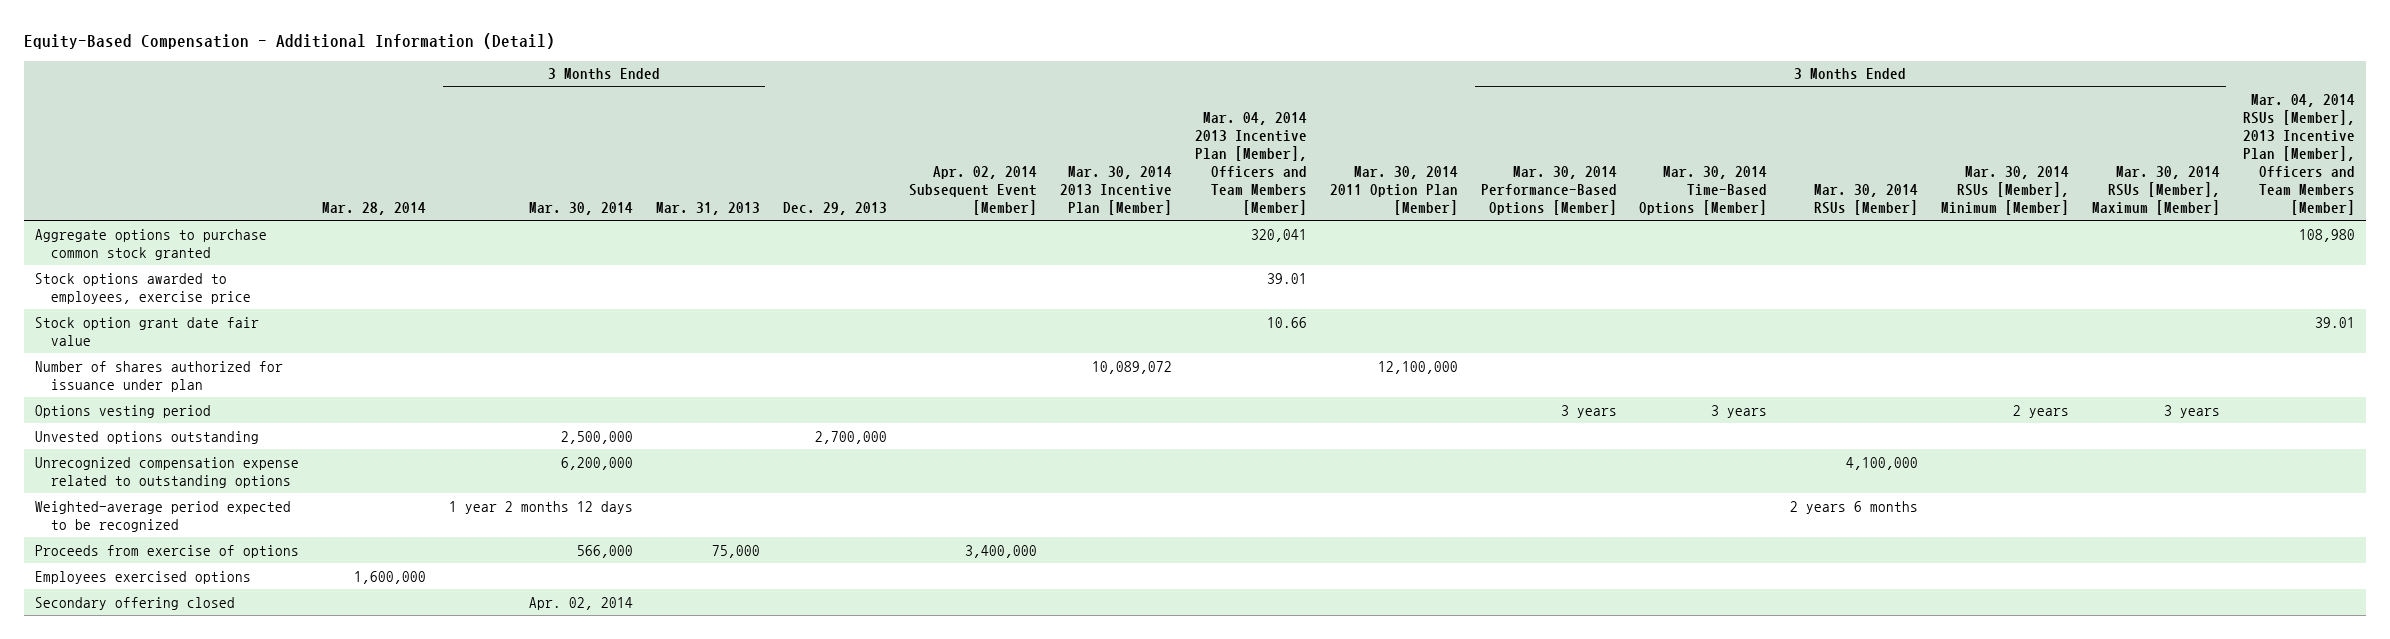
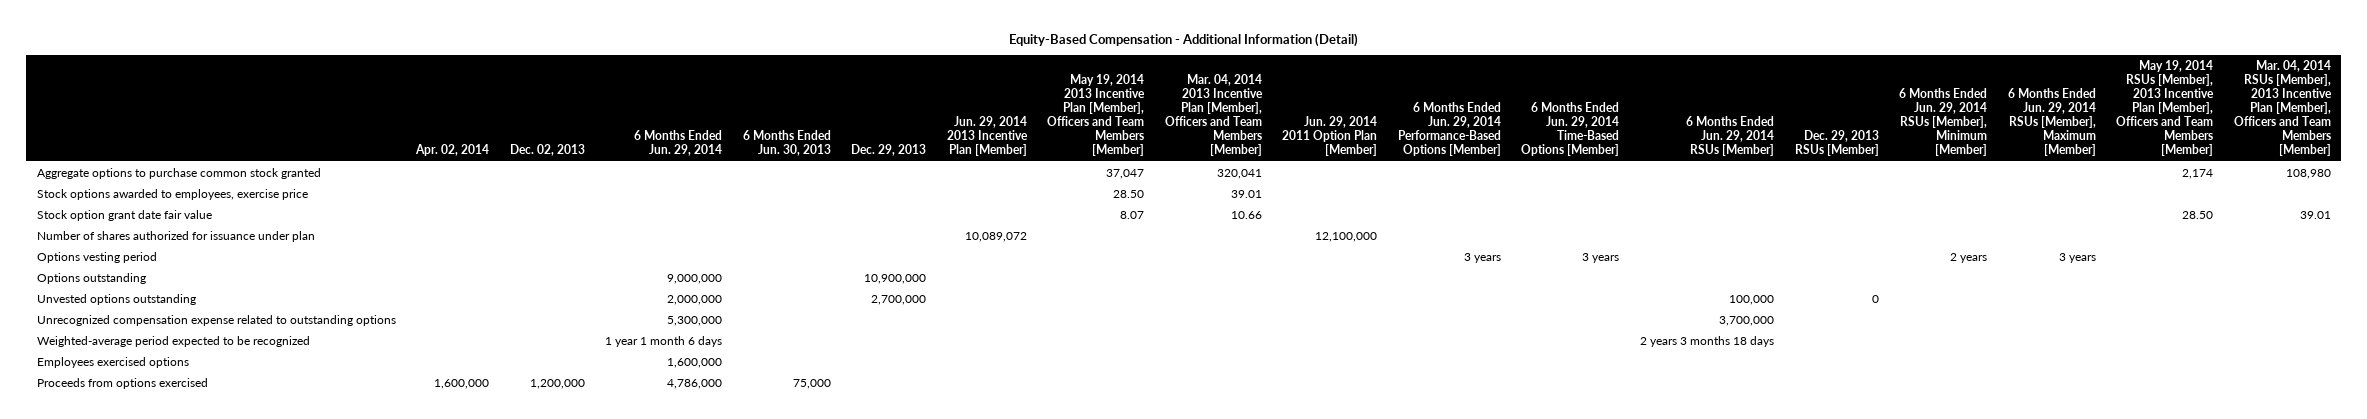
- | Mar. 28, 2014 | 3 Months Ended Mar. 30, 2014 | 3 Months Ended Mar. 31, 2013 | Dec. 29, 2013 | Apr. 02, 2014 Subsequent Event [Member] | Mar. 30, 2014 2013 Incentive Plan [Member] | Mar. 04, 2014 2013 Incentive Plan [Member], Officers and Team Members [Member] | Mar. 30, 2014 2011 Option Plan [Member] | 3 Months Ended Mar. 30, 2014 Performance-Based Options [Member] | 3 Months Ended Mar. 30, 2014 Time-Based Options [Member] | 3 Months Ended Mar. 30, 2014 RSUs [Member] | 3 Months Ended Mar. 30, 2014 RSUs [Member], Minimum [Member] | 3 Months Ended Mar. 30, 2014 RSUs [Member], Maximum [Member] | Mar. 04, 2014 RSUs [Member], 2013 Incentive Plan [Member], Officers and Team Members [Member]
+ | Apr. 02, 2014 | Dec. 02, 2013 | 6 Months Ended Jun. 29, 2014 | 6 Months Ended Jun. 30, 2013 | Dec. 29, 2013 | Jun. 29, 2014 2013 Incentive Plan [Member] | May 19, 2014 2013 Incentive Plan [Member], Officers and Team Members [Member] | Mar. 04, 2014 2013 Incentive Plan [Member], Officers and Team Members [Member] | Jun. 29, 2014 2011 Option Plan [Member] | 6 Months Ended Jun. 29, 2014 Performance-Based Options [Member] | 6 Months Ended Jun. 29, 2014 Time-Based Options [Member] | 6 Months Ended Jun. 29, 2014 RSUs [Member] | Dec. 29, 2013 RSUs [Member] | 6 Months Ended Jun. 29, 2014 RSUs [Member], Minimum [Member] | 6 Months Ended Jun. 29, 2014 RSUs [Member], Maximum [Member] | May 19, 2014 RSUs [Member], 2013 Incentive Plan [Member], Officers and Team Members [Member] | Mar. 04, 2014 RSUs [Member], 2013 Incentive Plan [Member], Officers and Team Members [Member]
+ Options outstanding | | | 9,000,000 | | 10,900,000 | | | | | | | | | | | |
- Proceeds from exercise of options | | 566,000 | 75,000 | | 3,400,000 | | | | | | | | |
- Secondary offering closed | | Apr. 02, 2014 | | | | | | | | | | | |
+ Proceeds from options exercised | 1,600,000 | 1,200,000 | 4,786,000 | 75,000 | | | | | | | | | | | | |

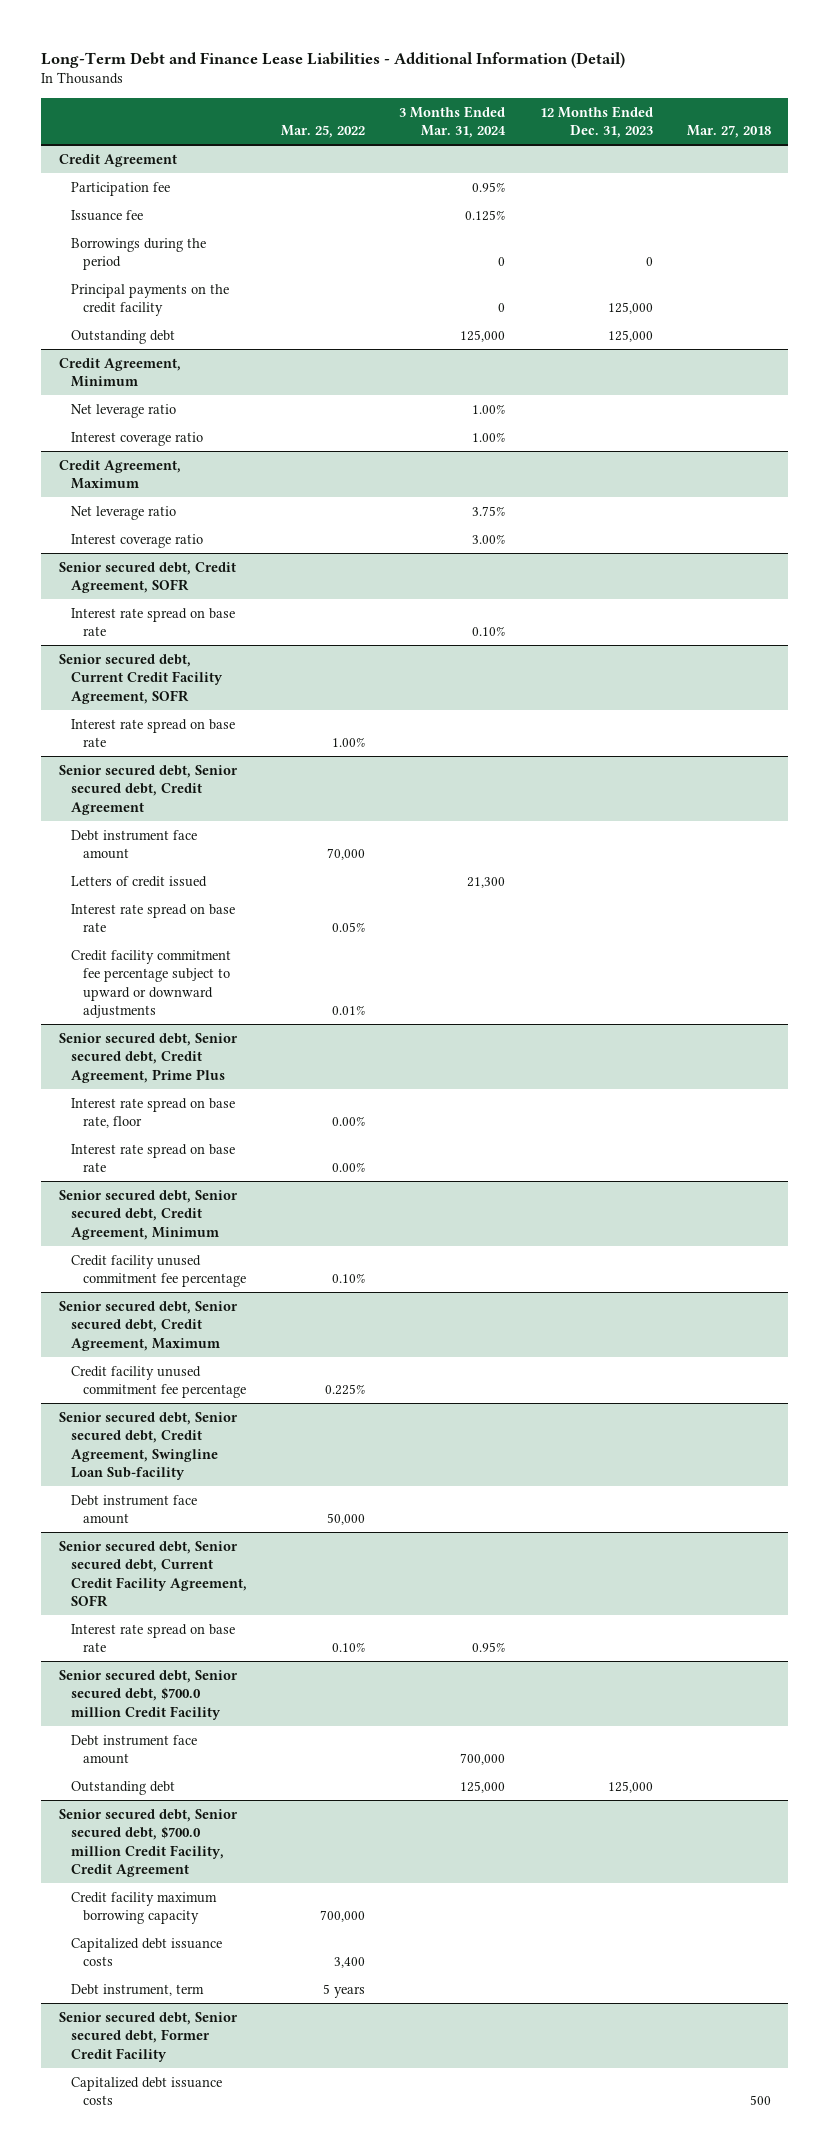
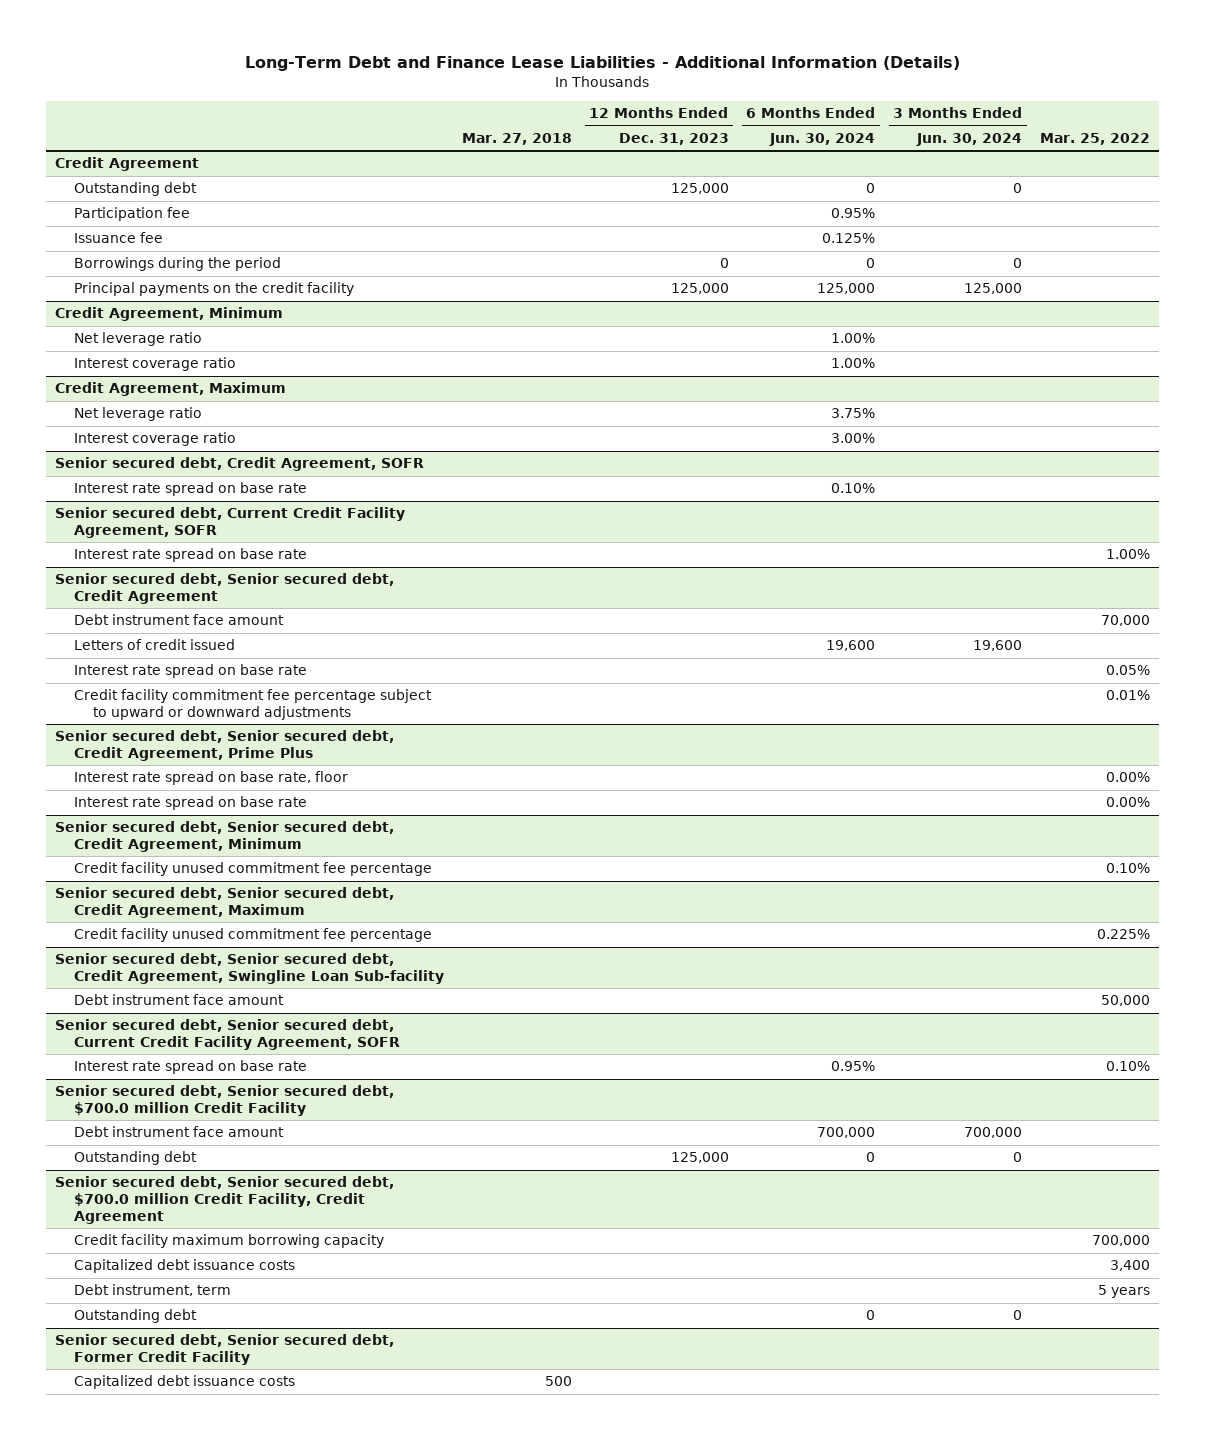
- Long-Term Debt and Finance Lease Liabilities - Additional Information (Detail)
+ Long-Term Debt and Finance Lease Liabilities - Additional Information (Details)
- | Mar. 25, 2022 | 3 Months Ended Mar. 31, 2024 | 12 Months Ended Dec. 31, 2023 | Mar. 27, 2018
+ | Mar. 27, 2018 | 12 Months Ended Dec. 31, 2023 | 6 Months Ended Jun. 30, 2024 | 3 Months Ended Jun. 30, 2024 | Mar. 25, 2022
@ Credit Agreement
moved up: Outstanding debt | | 125,000 | 0 | 0 |
@ Senior secured debt, Senior secured debt, $700.0 million Credit Facility, Credit Agreement
+ Outstanding debt | | | 0 | 0 |

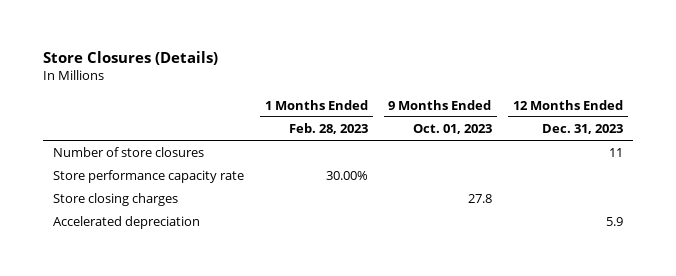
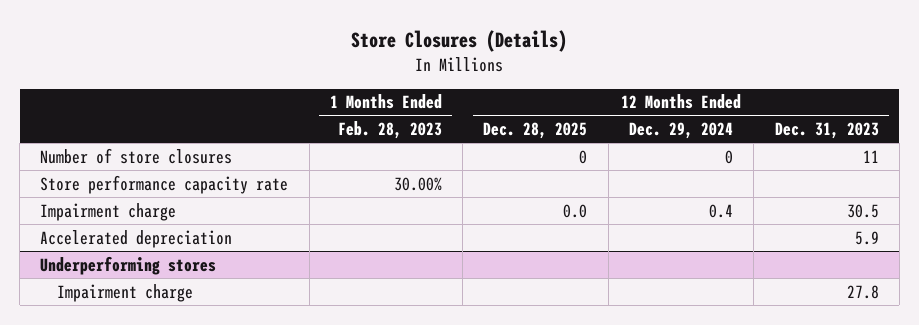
- | 1 Months Ended Feb. 28, 2023 | 9 Months Ended Oct. 01, 2023 | 12 Months Ended Dec. 31, 2023
+ | 1 Months Ended Feb. 28, 2023 | 12 Months Ended Dec. 28, 2025 | 12 Months Ended Dec. 29, 2024 | 12 Months Ended Dec. 31, 2023
- Store closing charges | | 27.8 |
+ Impairment charge | | 0.0 | 0.4 | 30.5
+ Underperforming stores
+ Impairment charge | | | | 27.8

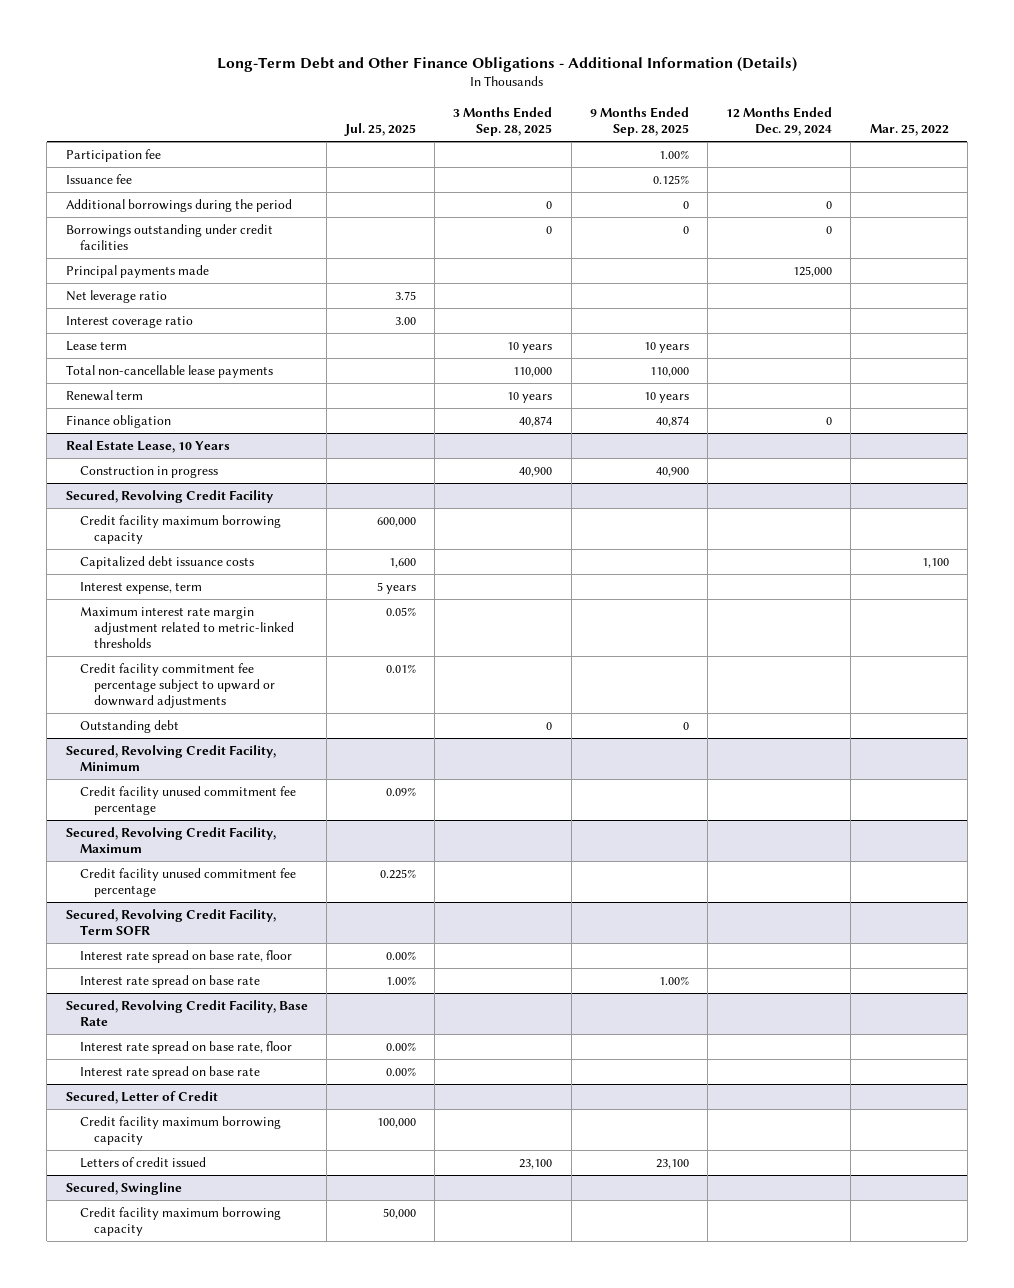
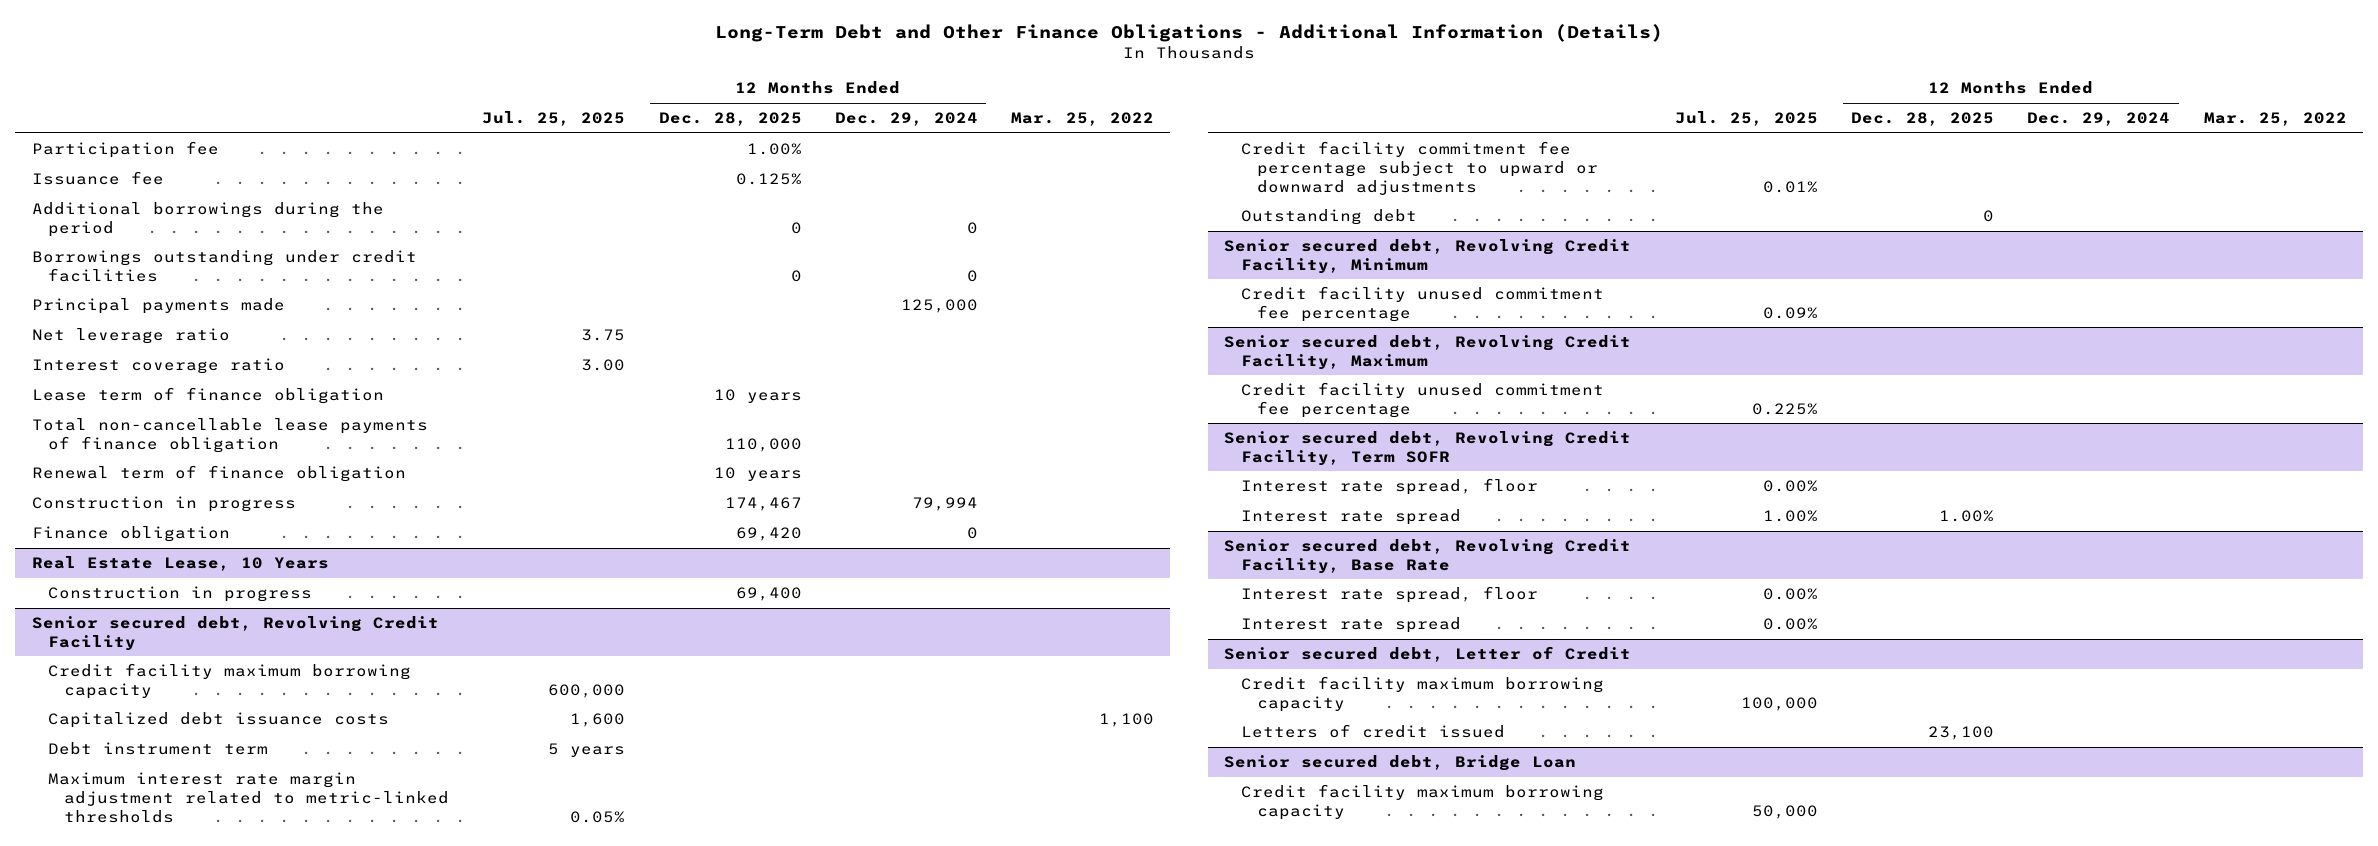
- | Jul. 25, 2025 | 3 Months Ended Sep. 28, 2025 | 9 Months Ended Sep. 28, 2025 | 12 Months Ended Dec. 29, 2024 | Mar. 25, 2022
+ | Jul. 25, 2025 | 12 Months Ended Dec. 28, 2025 | 12 Months Ended Dec. 29, 2024 | Mar. 25, 2022
- Lease term | | 10 years | 10 years | |
- Total non-cancellable lease payments | | 110,000 | 110,000 | |
- Renewal term | | 10 years | 10 years | |
+ Lease term of finance obligation | | 10 years | |
+ Total non-cancellable lease payments of finance obligation | | 110,000 | |
+ Renewal term of finance obligation | | 10 years | |
+ Construction in progress | | 174,467 | 79,994 |
- Secured, Revolving Credit Facility
+ Senior secured debt, Revolving Credit Facility
- Interest expense, term | 5 years | | | |
+ Debt instrument term | 5 years | | |
- Secured, Revolving Credit Facility, Minimum
+ Senior secured debt, Revolving Credit Facility, Minimum
- Secured, Revolving Credit Facility, Maximum
+ Senior secured debt, Revolving Credit Facility, Maximum
- Secured, Revolving Credit Facility, Term SOFR
- Interest rate spread on base rate, floor | 0.00% | | | |
- Interest rate spread on base rate | 1.00% | | 1.00% | |
- Secured, Revolving Credit Facility, Base Rate
- Interest rate spread on base rate, floor | 0.00% | | | |
- Interest rate spread on base rate | 0.00% | | | |
- Secured, Letter of Credit
+ Senior secured debt, Revolving Credit Facility, Term SOFR
+ Interest rate spread, floor | 0.00% | | |
+ Interest rate spread | 1.00% | 1.00% | |
+ Senior secured debt, Revolving Credit Facility, Base Rate
+ Interest rate spread, floor | 0.00% | | |
+ Interest rate spread | 0.00% | | |
+ Senior secured debt, Letter of Credit
- Secured, Swingline
+ Senior secured debt, Bridge Loan

